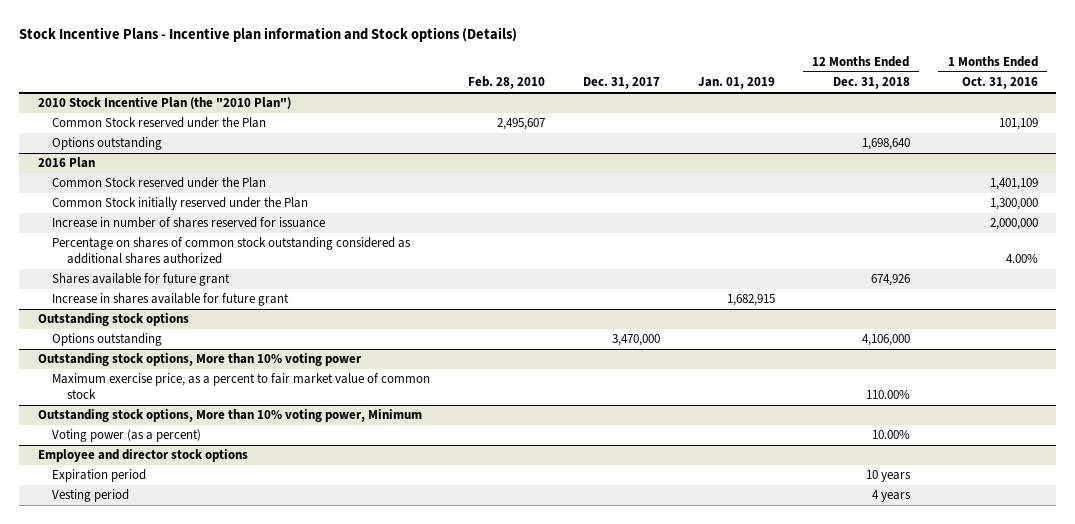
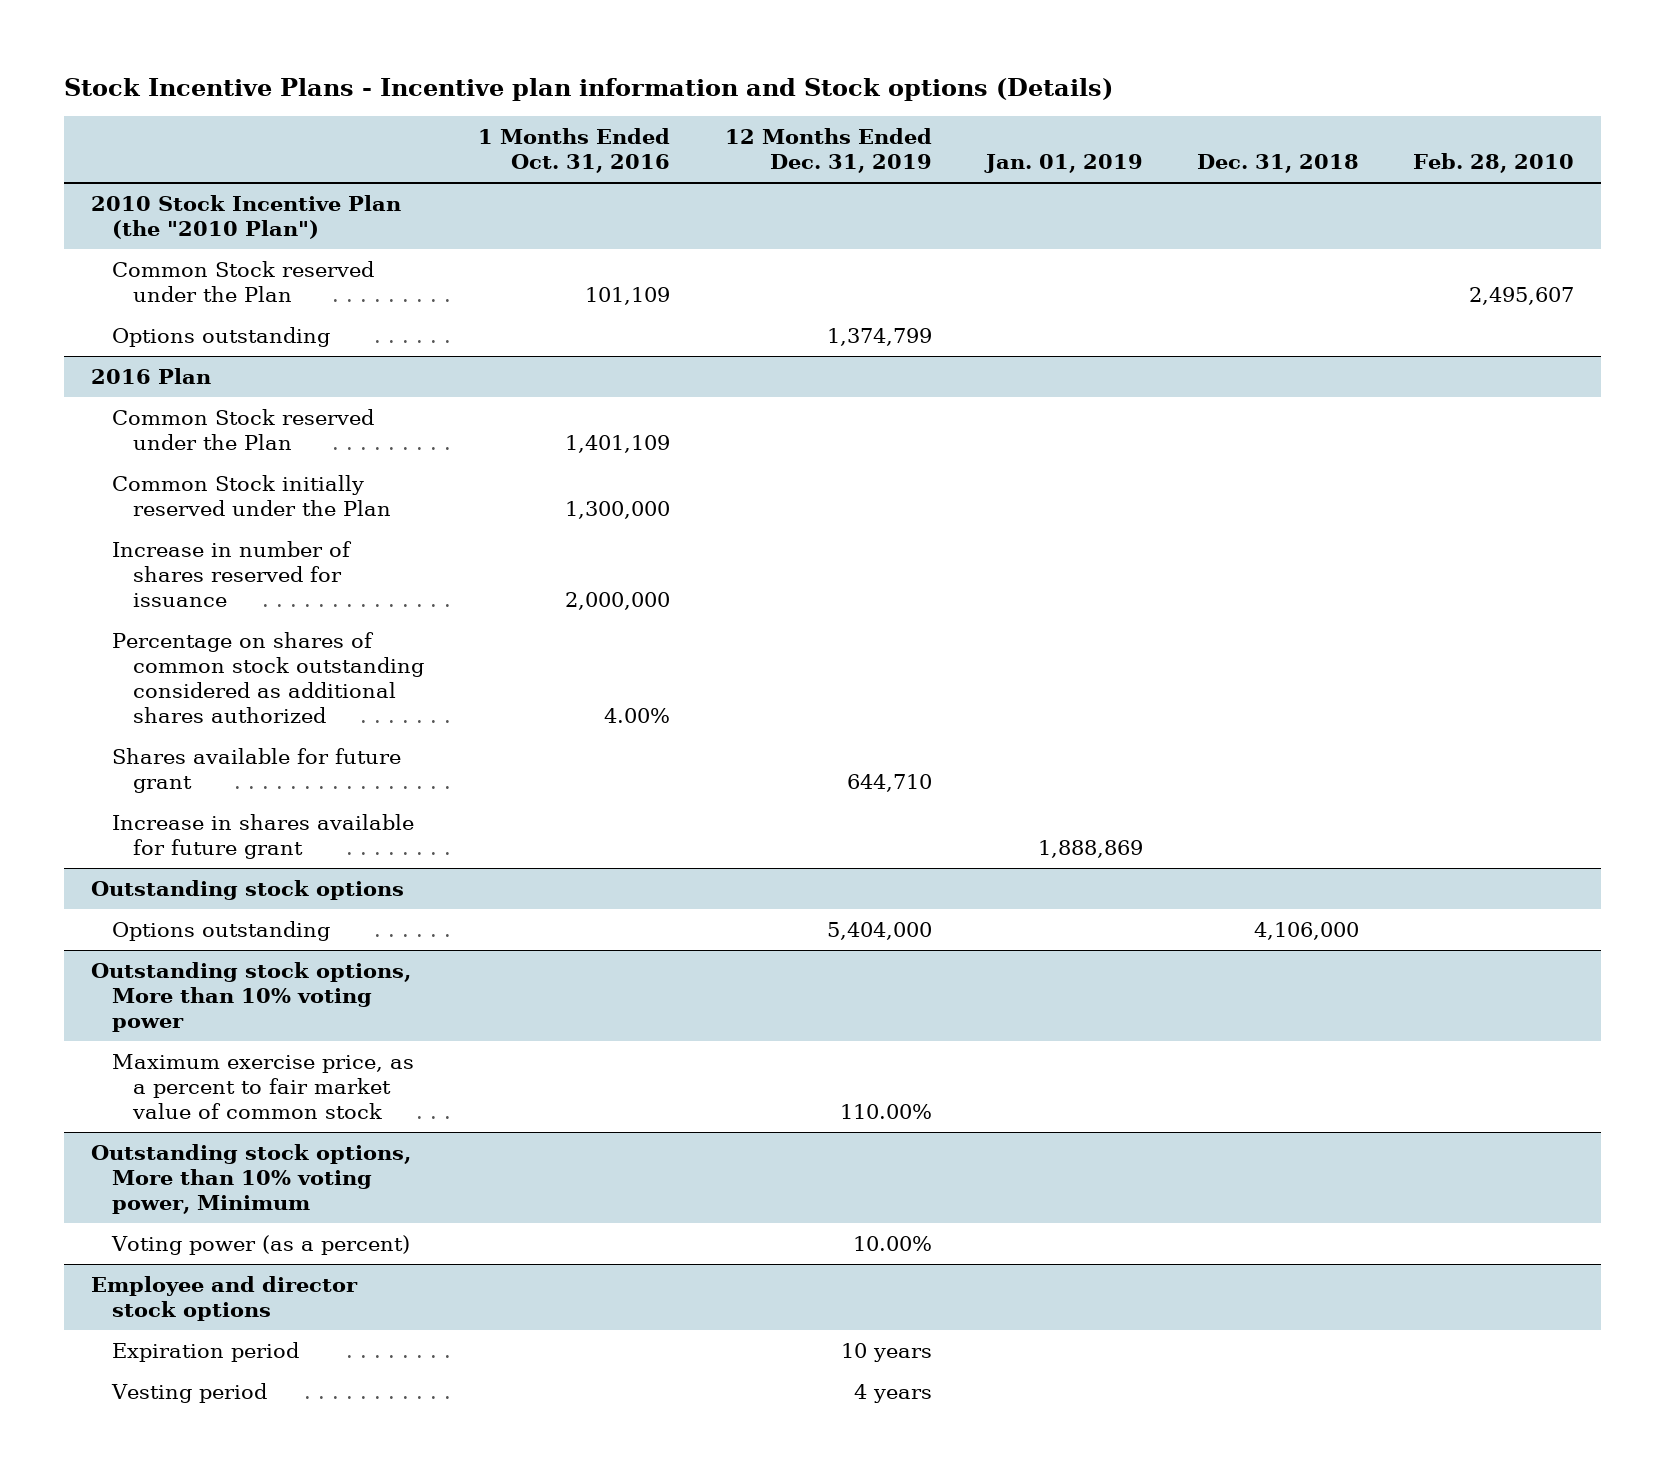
- | Feb. 28, 2010 | Dec. 31, 2017 | Jan. 01, 2019 | 12 Months Ended Dec. 31, 2018 | 1 Months Ended Oct. 31, 2016
+ | 1 Months Ended Oct. 31, 2016 | 12 Months Ended Dec. 31, 2019 | Jan. 01, 2019 | Dec. 31, 2018 | Feb. 28, 2010
@ 2016 Plan
- Increase in shares available for future grant | | | 1,682,915 | |
+ Increase in shares available for future grant | | | 1,888,869 | |

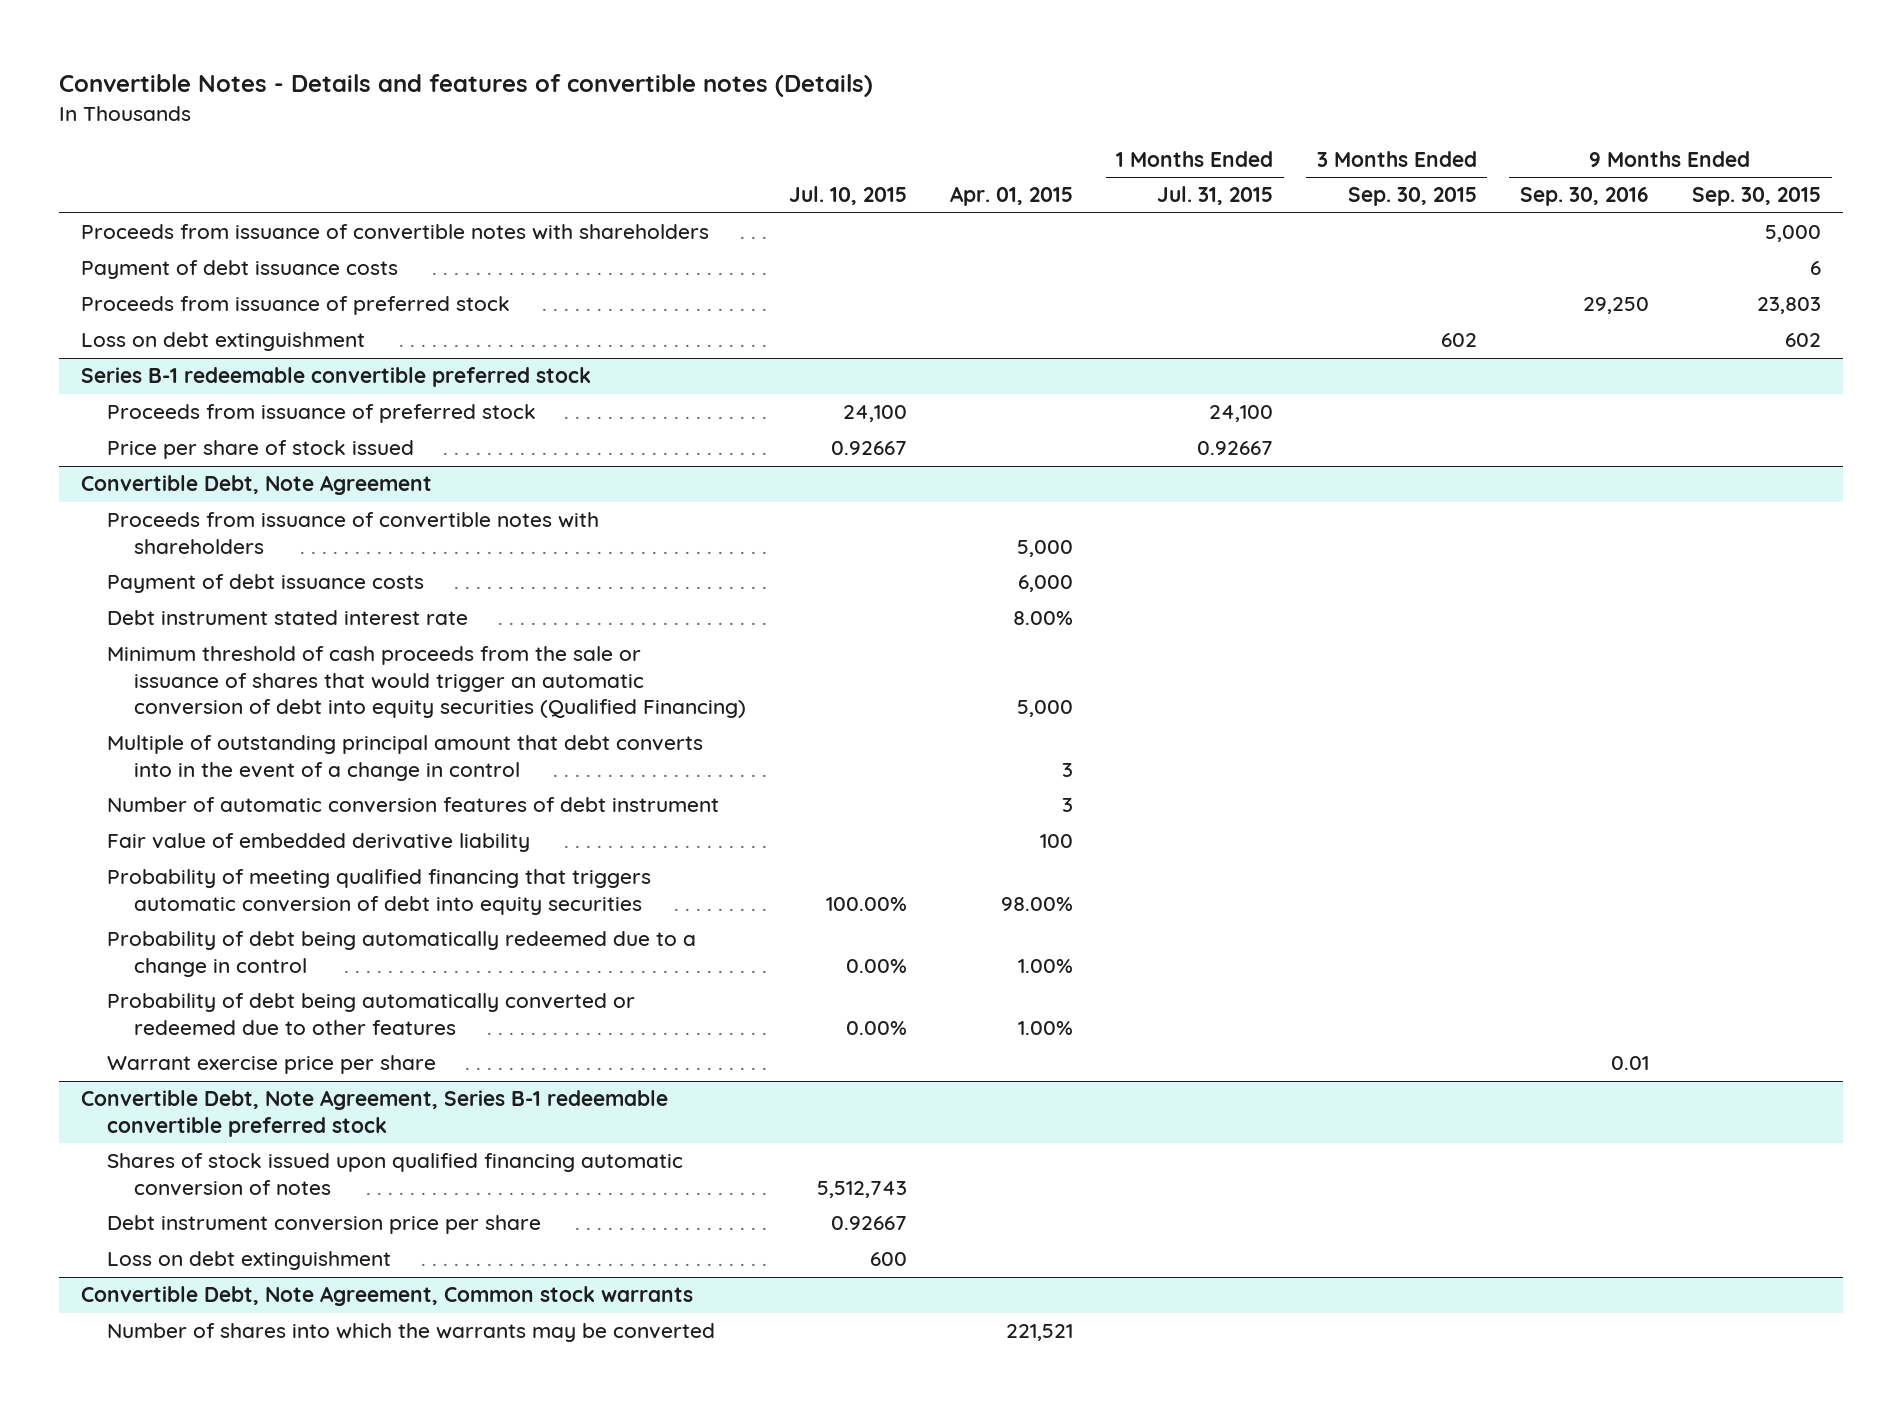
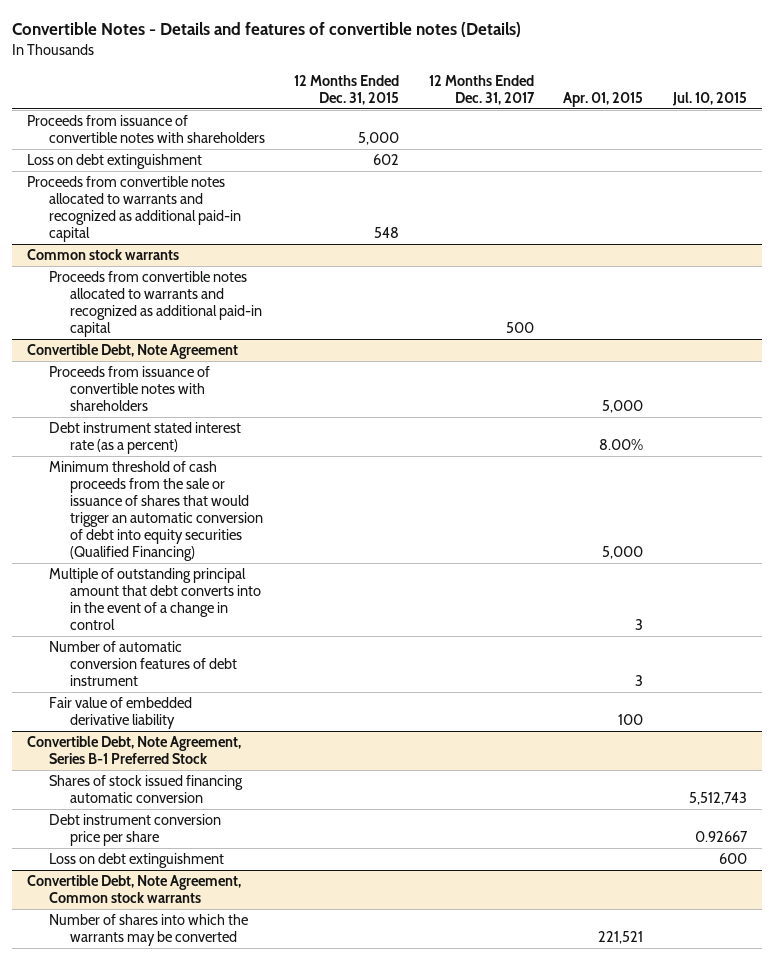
- | Jul. 10, 2015 | Apr. 01, 2015 | 1 Months Ended Jul. 31, 2015 | 3 Months Ended Sep. 30, 2015 | 9 Months Ended Sep. 30, 2016 | 9 Months Ended Sep. 30, 2015
+ | 12 Months Ended Dec. 31, 2015 | 12 Months Ended Dec. 31, 2017 | Apr. 01, 2015 | Jul. 10, 2015
- Payment of debt issuance costs | | | | | | 6
- Proceeds from issuance of preferred stock | | | | | 29,250 | 23,803
- Series B-1 redeemable convertible preferred stock
- Proceeds from issuance of preferred stock | 24,100 | | 24,100 | | |
- Price per share of stock issued | 0.92667 | | 0.92667 | | |
+ Proceeds from convertible notes allocated to warrants and recognized as additional paid-in capital | 548 | | |
+ Common stock warrants
+ Proceeds from convertible notes allocated to warrants and recognized as additional paid-in capital | | 500 | |
@ Convertible Debt, Note Agreement
- Payment of debt issuance costs | | 6,000 | | | |
- Debt instrument stated interest rate | | 8.00% | | | |
+ Debt instrument stated interest rate (as a percent) | | | 8.00% |
- Probability of meeting qualified financing that triggers automatic conversion of debt into equity securities | 100.00% | 98.00% | | | |
- Probability of debt being automatically redeemed due to a change in control | 0.00% | 1.00% | | | |
- Probability of debt being automatically converted or redeemed due to other features | 0.00% | 1.00% | | | |
- Warrant exercise price per share | | | | | 0.01 |
- Convertible Debt, Note Agreement, Series B-1 redeemable convertible preferred stock
- Shares of stock issued upon qualified financing automatic conversion of notes | 5,512,743 | | | | |
+ Convertible Debt, Note Agreement, Series B-1 Preferred Stock
+ Shares of stock issued financing automatic conversion | | | | 5,512,743

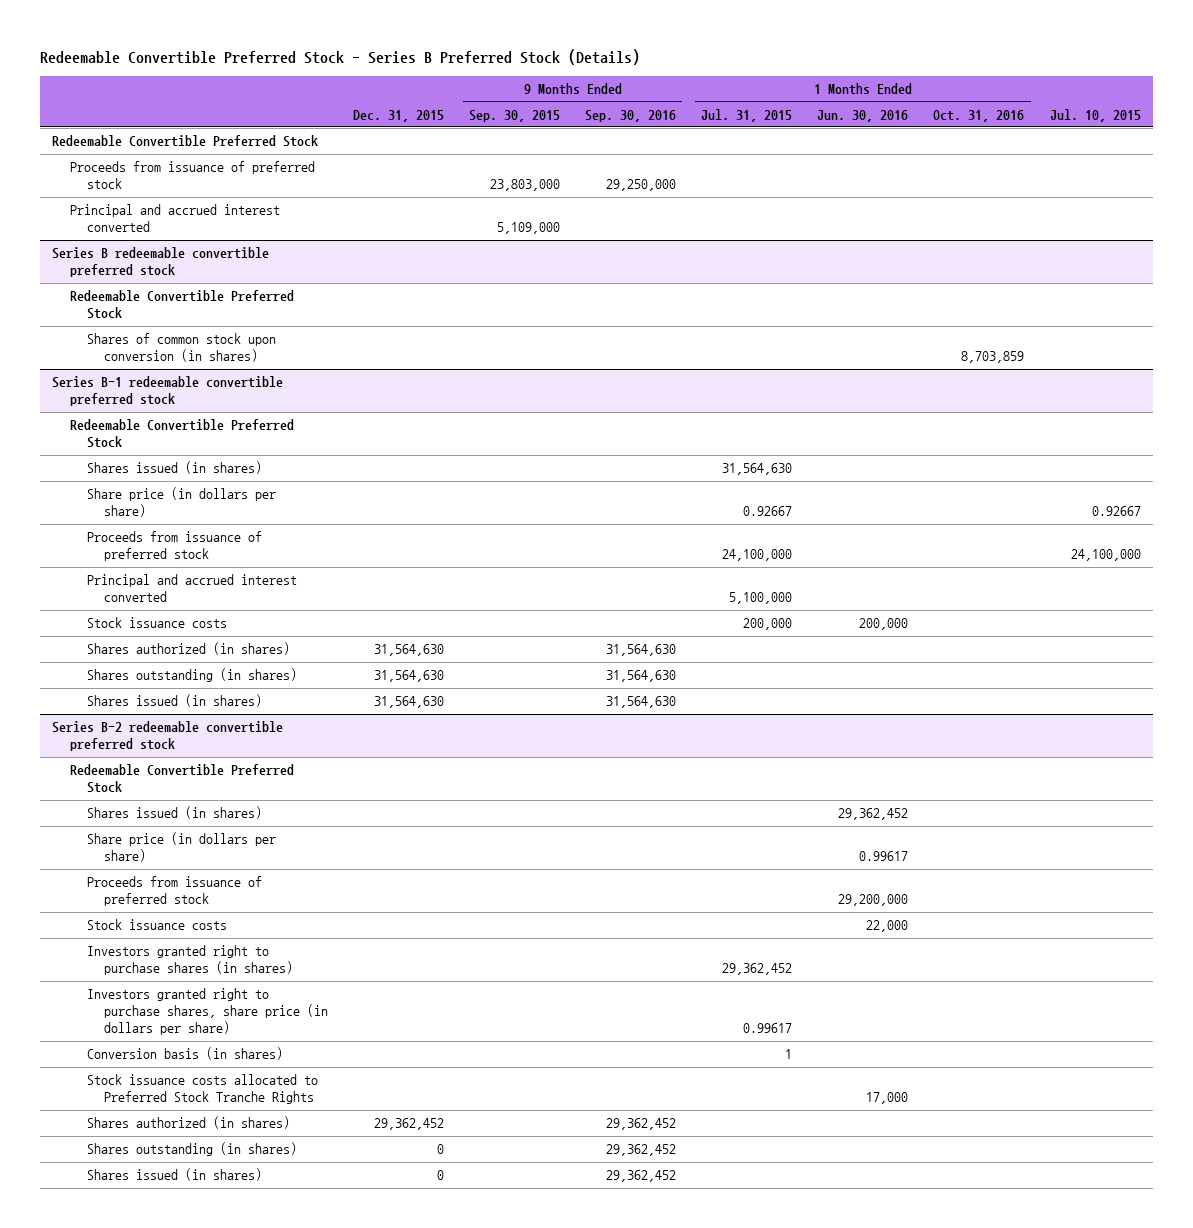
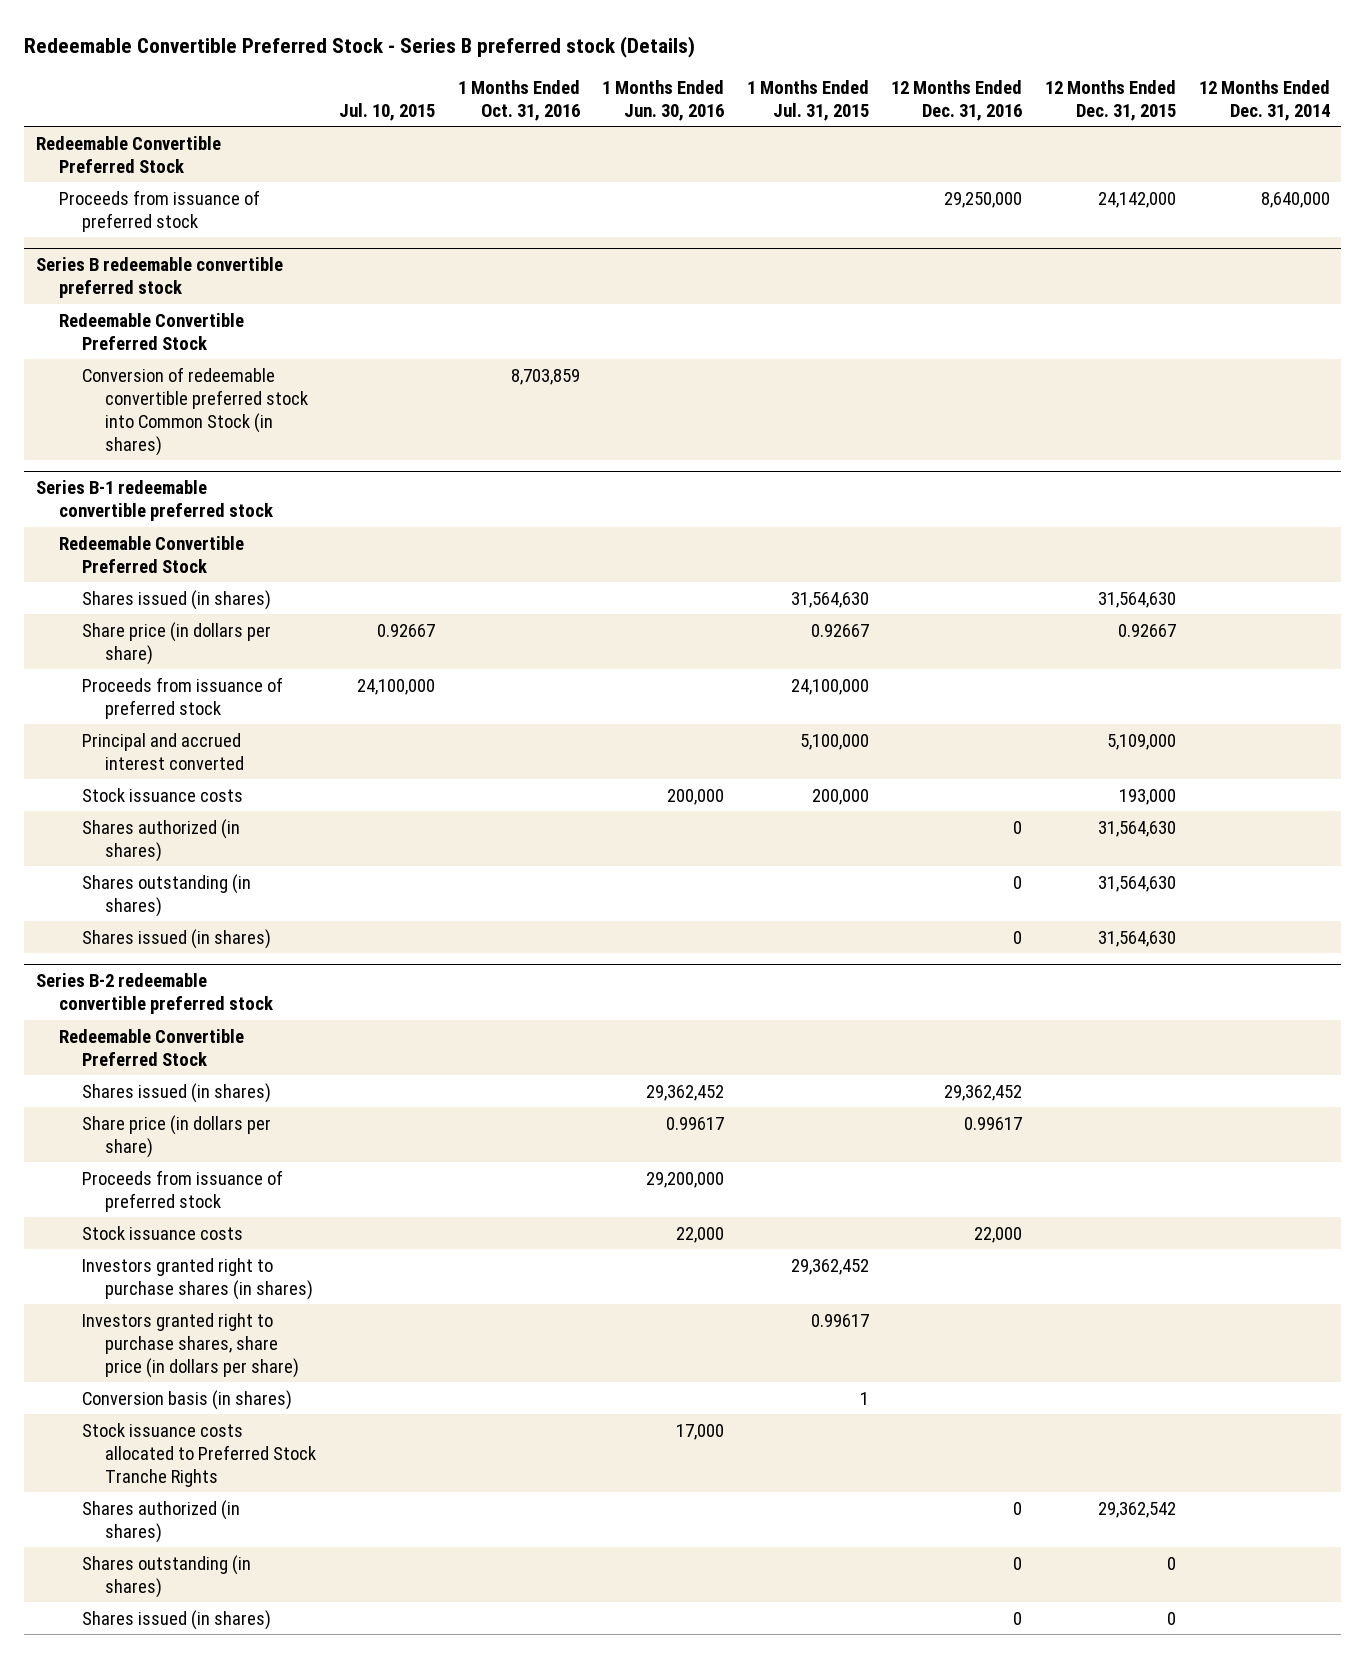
- Redeemable Convertible Preferred Stock - Series B Preferred Stock (Details)
+ Redeemable Convertible Preferred Stock - Series B preferred stock (Details)
- | Dec. 31, 2015 | 9 Months Ended Sep. 30, 2015 | 9 Months Ended Sep. 30, 2016 | 1 Months Ended Jul. 31, 2015 | 1 Months Ended Jun. 30, 2016 | 1 Months Ended Oct. 31, 2016 | Jul. 10, 2015
+ | Jul. 10, 2015 | 1 Months Ended Oct. 31, 2016 | 1 Months Ended Jun. 30, 2016 | 1 Months Ended Jul. 31, 2015 | 12 Months Ended Dec. 31, 2016 | 12 Months Ended Dec. 31, 2015 | 12 Months Ended Dec. 31, 2014
- Principal and accrued interest converted | | 5,109,000 | | | | |
@ Series B redeemable convertible preferred stock
- Shares of common stock upon conversion (in shares) | | | | | | 8,703,859 |
+ Conversion of redeemable convertible preferred stock into Common Stock (in shares) | | 8,703,859 | | | | |

